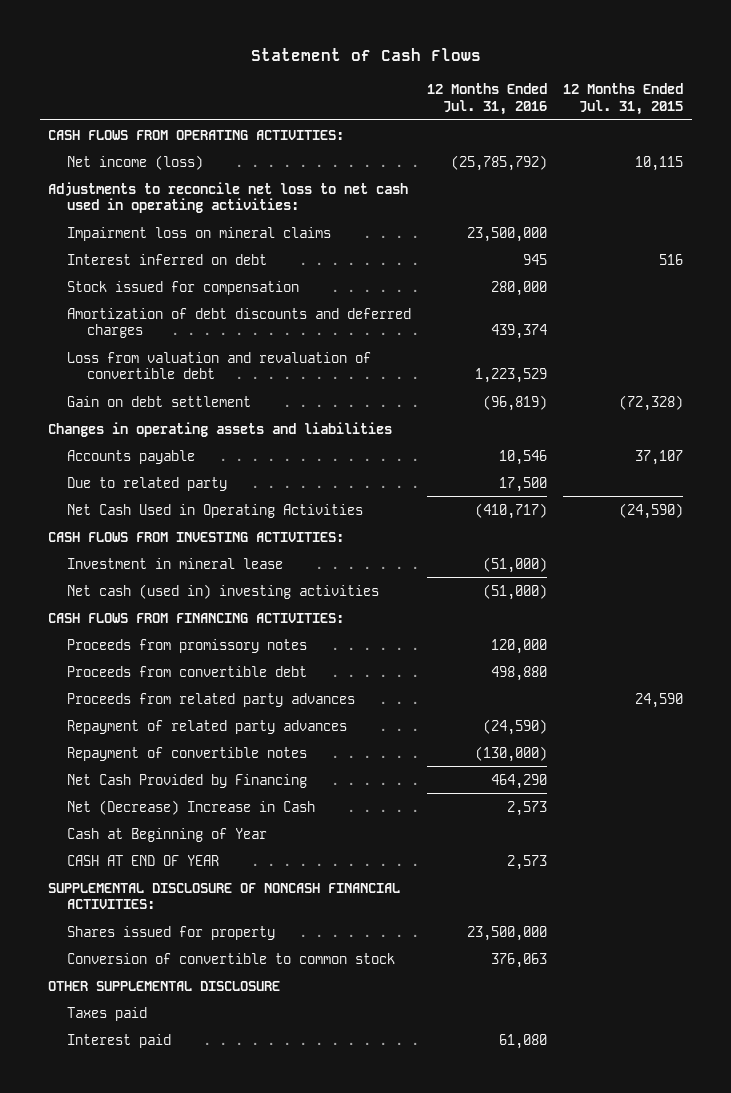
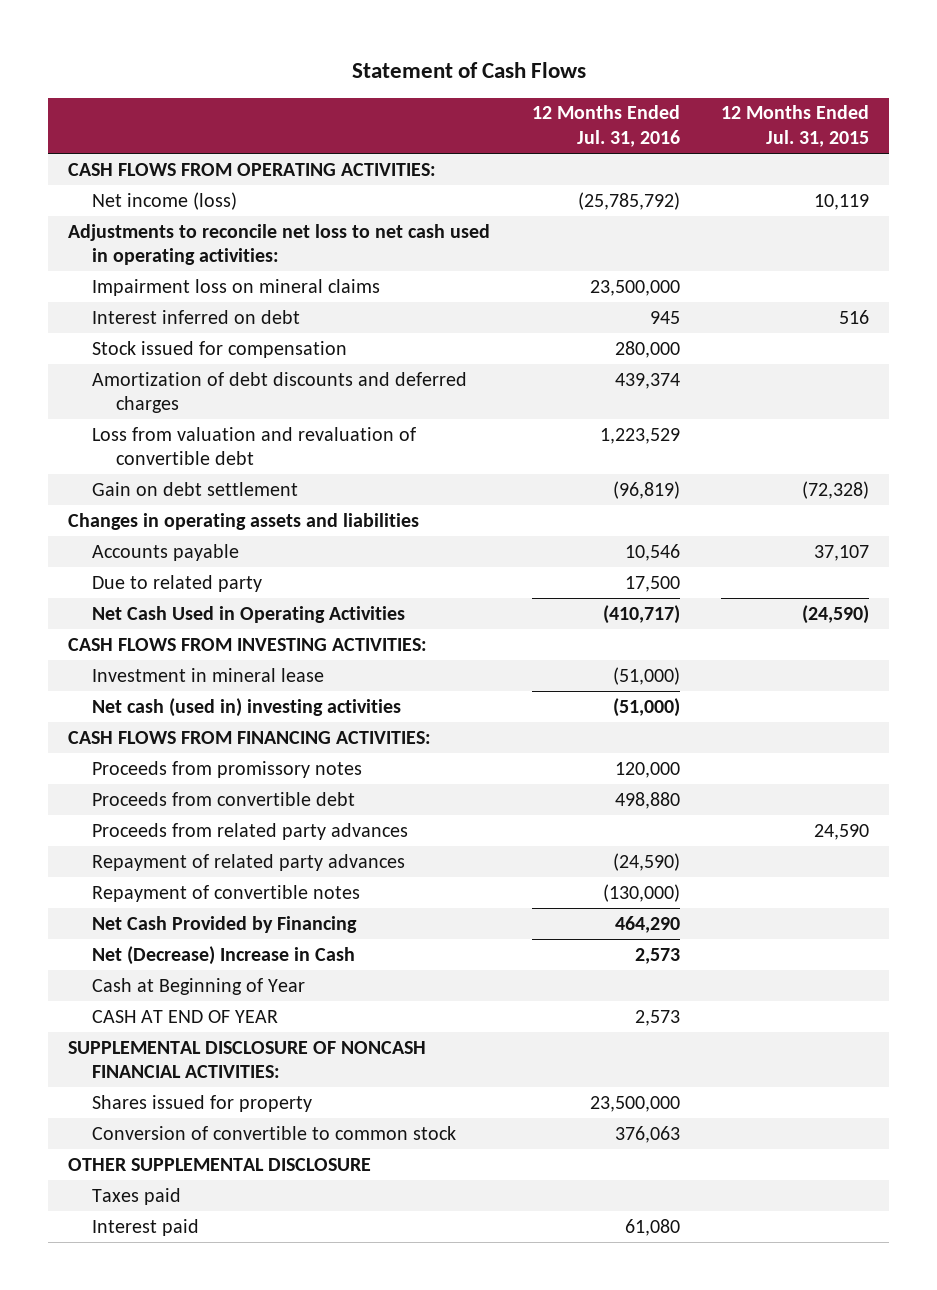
- Net income (loss) | (25,785,792) | 10,115
+ Net income (loss) | (25,785,792) | 10,119

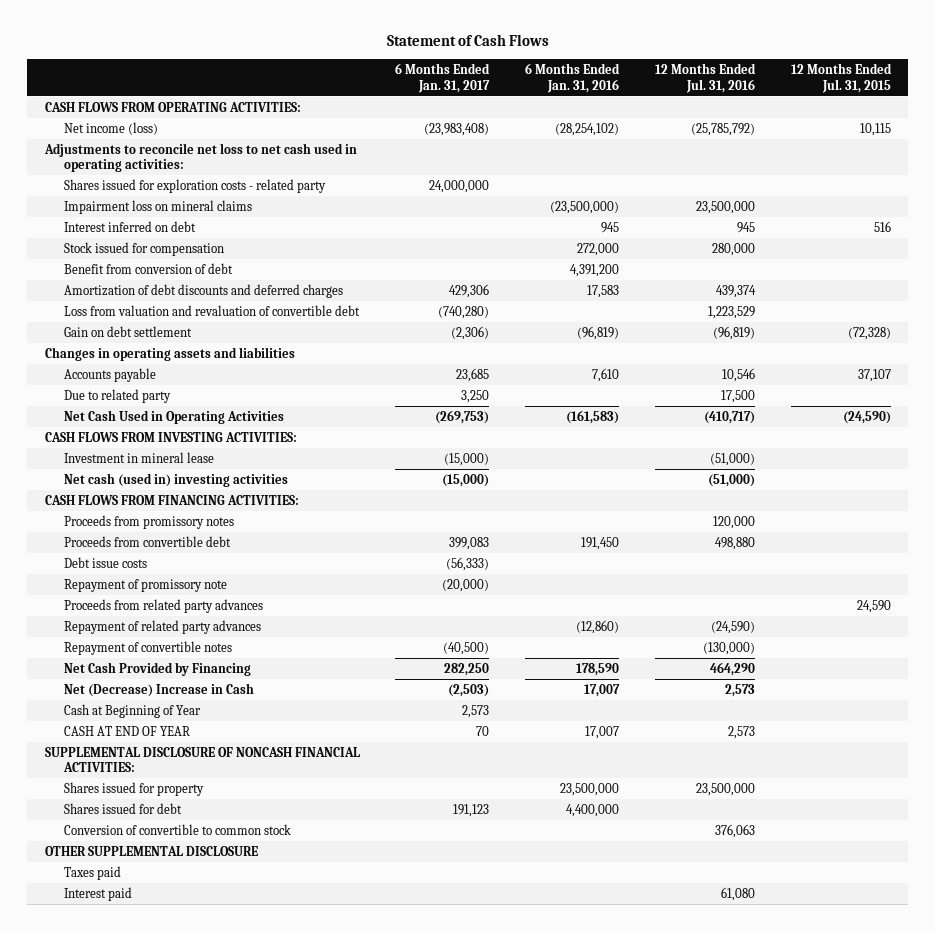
- | 12 Months Ended Jul. 31, 2016 | 12 Months Ended Jul. 31, 2015
+ | 6 Months Ended Jan. 31, 2017 | 6 Months Ended Jan. 31, 2016 | 12 Months Ended Jul. 31, 2016 | 12 Months Ended Jul. 31, 2015
- Net income (loss) | (25,785,792) | 10,119
+ Net income (loss) | (23,983,408) | (28,254,102) | (25,785,792) | 10,115
+ Shares issued for exploration costs - related party | 24,000,000 | | |
+ Benefit from conversion of debt | | 4,391,200 | |
+ Debt issue costs | (56,333) | | |
+ Repayment of promissory note | (20,000) | | |
+ Shares issued for debt | 191,123 | 4,400,000 | |

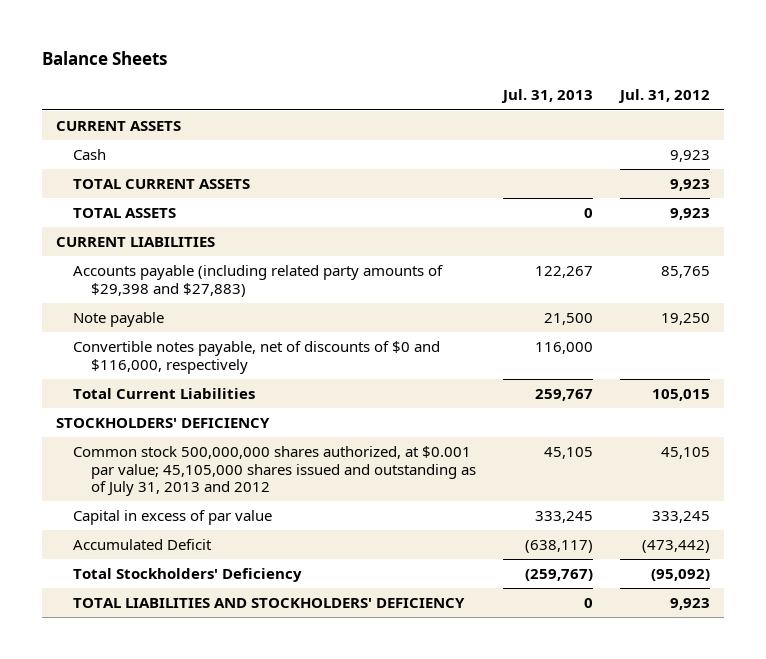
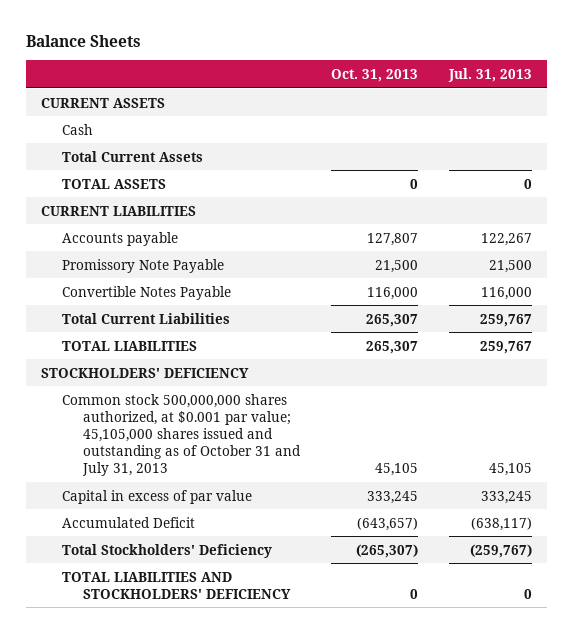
- | Jul. 31, 2013 | Jul. 31, 2012
+ | Oct. 31, 2013 | Jul. 31, 2013
- TOTAL CURRENT ASSETS | | 9,923
+ Total Current Assets
- Accounts payable (including related party amounts of $29,398 and $27,883) | 122,267 | 85,765
- Note payable | 21,500 | 19,250
- Convertible notes payable, net of discounts of $0 and $116,000, respectively | 116,000 |
+ Accounts payable | 127,807 | 122,267
+ Promissory Note Payable | 21,500 | 21,500
+ Convertible Notes Payable | 116,000 | 116,000
+ TOTAL LIABILITIES | 265,307 | 259,767
- Common stock 500,000,000 shares authorized, at $0.001 par value; 45,105,000 shares issued and outstanding as of July 31, 2013 and 2012 | 45,105 | 45,105
+ Common stock 500,000,000 shares authorized, at $0.001 par value; 45,105,000 shares issued and outstanding as of October 31 and July 31, 2013 | 45,105 | 45,105

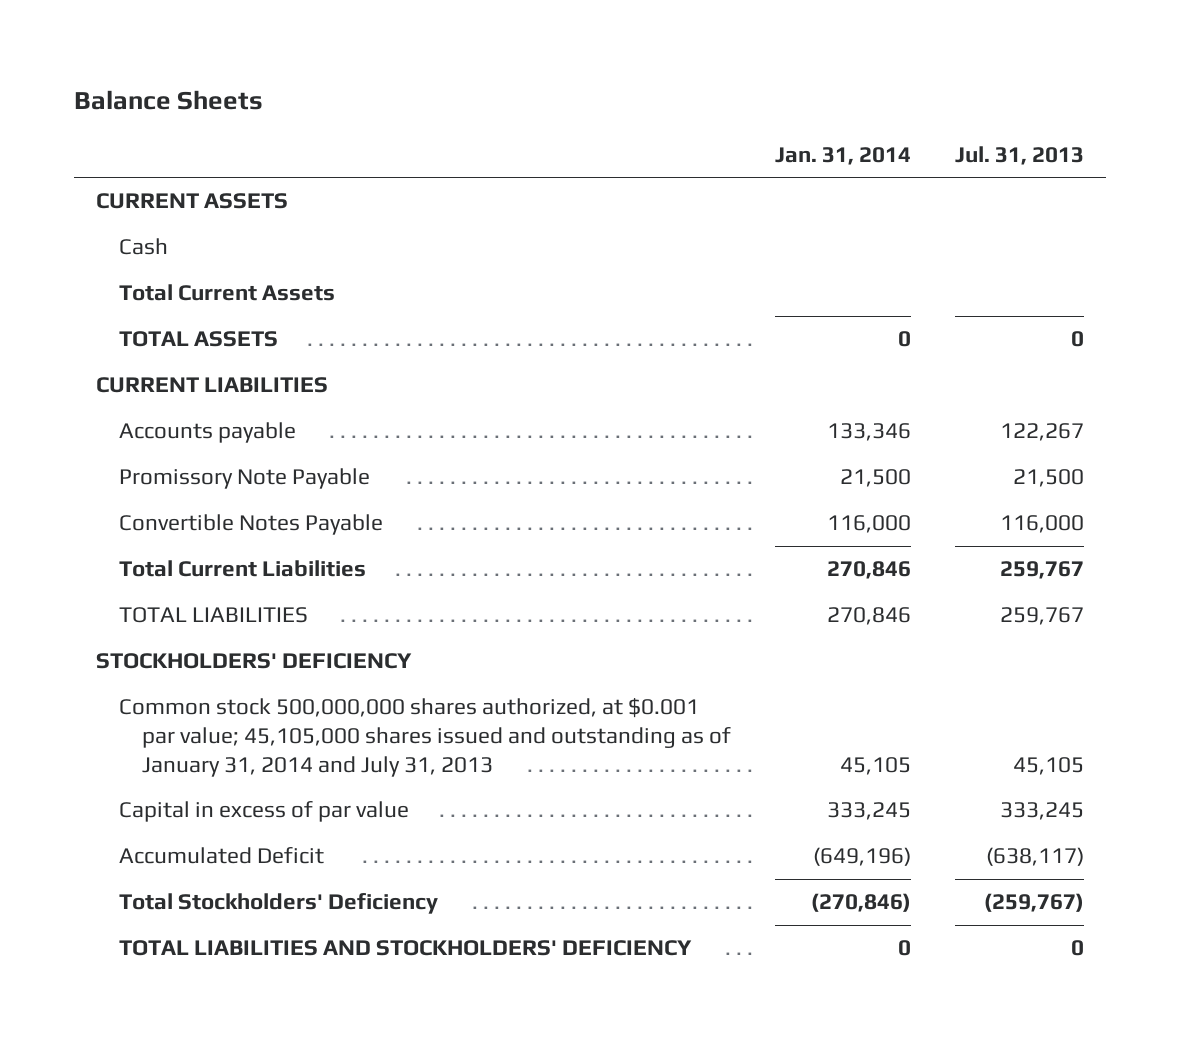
- | Oct. 31, 2013 | Jul. 31, 2013
+ | Jan. 31, 2014 | Jul. 31, 2013
- Common stock 500,000,000 shares authorized, at $0.001 par value; 45,105,000 shares issued and outstanding as of October 31 and July 31, 2013 | 45,105 | 45,105
+ Common stock 500,000,000 shares authorized, at $0.001 par value; 45,105,000 shares issued and outstanding as of January 31, 2014 and July 31, 2013 | 45,105 | 45,105

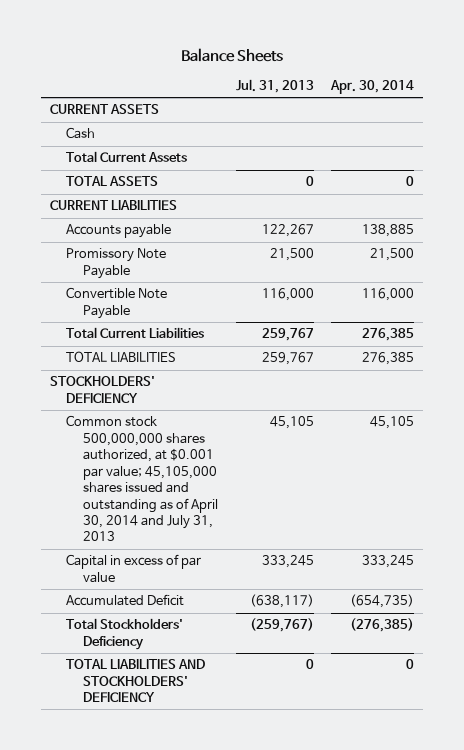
- | Jan. 31, 2014 | Jul. 31, 2013
+ | Jul. 31, 2013 | Apr. 30, 2014
- Convertible Notes Payable | 116,000 | 116,000
+ Convertible Note Payable | 116,000 | 116,000
- Common stock 500,000,000 shares authorized, at $0.001 par value; 45,105,000 shares issued and outstanding as of January 31, 2014 and July 31, 2013 | 45,105 | 45,105
+ Common stock 500,000,000 shares authorized, at $0.001 par value; 45,105,000 shares issued and outstanding as of April 30, 2014 and July 31, 2013 | 45,105 | 45,105

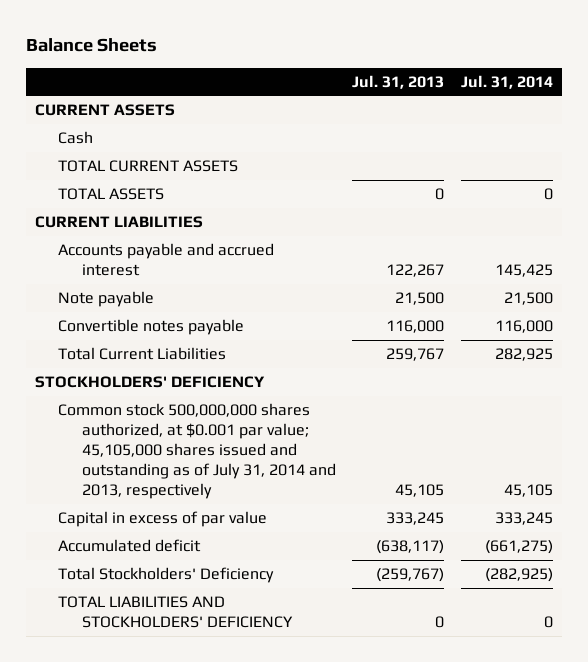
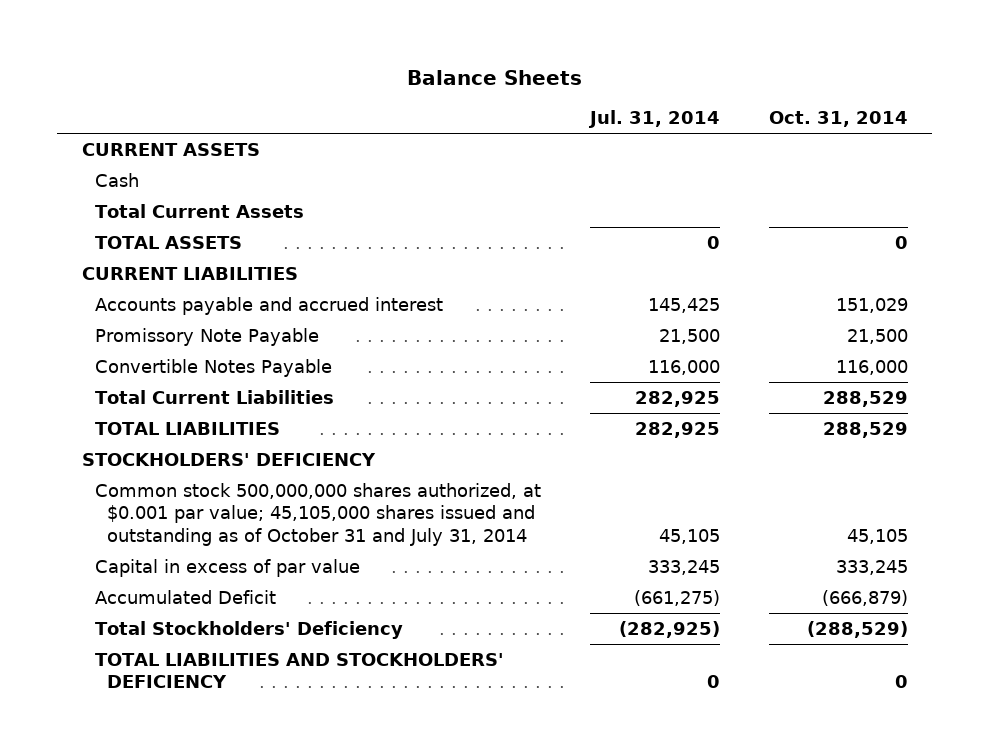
- | Jul. 31, 2013 | Jul. 31, 2014
+ | Jul. 31, 2014 | Oct. 31, 2014
- TOTAL CURRENT ASSETS
+ Total Current Assets
- Note payable | 21,500 | 21,500
- Convertible notes payable | 116,000 | 116,000
+ Promissory Note Payable | 21,500 | 21,500
+ Convertible Notes Payable | 116,000 | 116,000
+ TOTAL LIABILITIES | 282,925 | 288,529
- Common stock 500,000,000 shares authorized, at $0.001 par value; 45,105,000 shares issued and outstanding as of July 31, 2014 and 2013, respectively | 45,105 | 45,105
+ Common stock 500,000,000 shares authorized, at $0.001 par value; 45,105,000 shares issued and outstanding as of October 31 and July 31, 2014 | 45,105 | 45,105
- Accumulated deficit | (638,117) | (661,275)
+ Accumulated Deficit | (661,275) | (666,879)

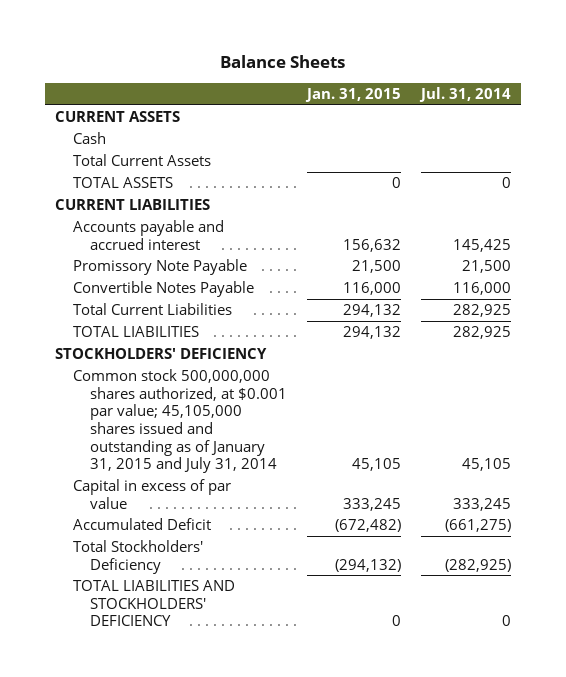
- | Jul. 31, 2014 | Oct. 31, 2014
+ | Jan. 31, 2015 | Jul. 31, 2014
- Common stock 500,000,000 shares authorized, at $0.001 par value; 45,105,000 shares issued and outstanding as of October 31 and July 31, 2014 | 45,105 | 45,105
+ Common stock 500,000,000 shares authorized, at $0.001 par value; 45,105,000 shares issued and outstanding as of January 31, 2015 and July 31, 2014 | 45,105 | 45,105

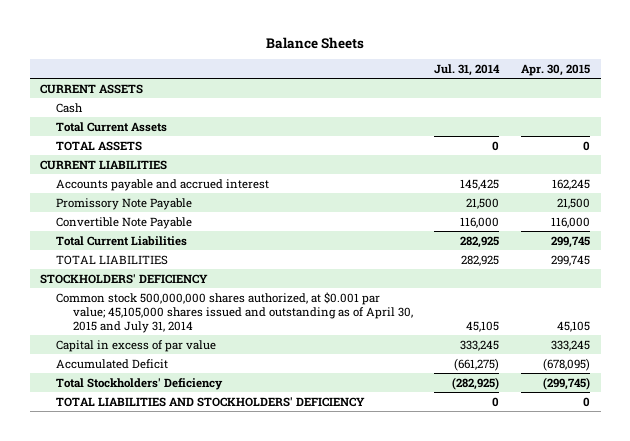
- | Jan. 31, 2015 | Jul. 31, 2014
+ | Jul. 31, 2014 | Apr. 30, 2015
- Convertible Notes Payable | 116,000 | 116,000
+ Convertible Note Payable | 116,000 | 116,000
- Common stock 500,000,000 shares authorized, at $0.001 par value; 45,105,000 shares issued and outstanding as of January 31, 2015 and July 31, 2014 | 45,105 | 45,105
+ Common stock 500,000,000 shares authorized, at $0.001 par value; 45,105,000 shares issued and outstanding as of April 30, 2015 and July 31, 2014 | 45,105 | 45,105

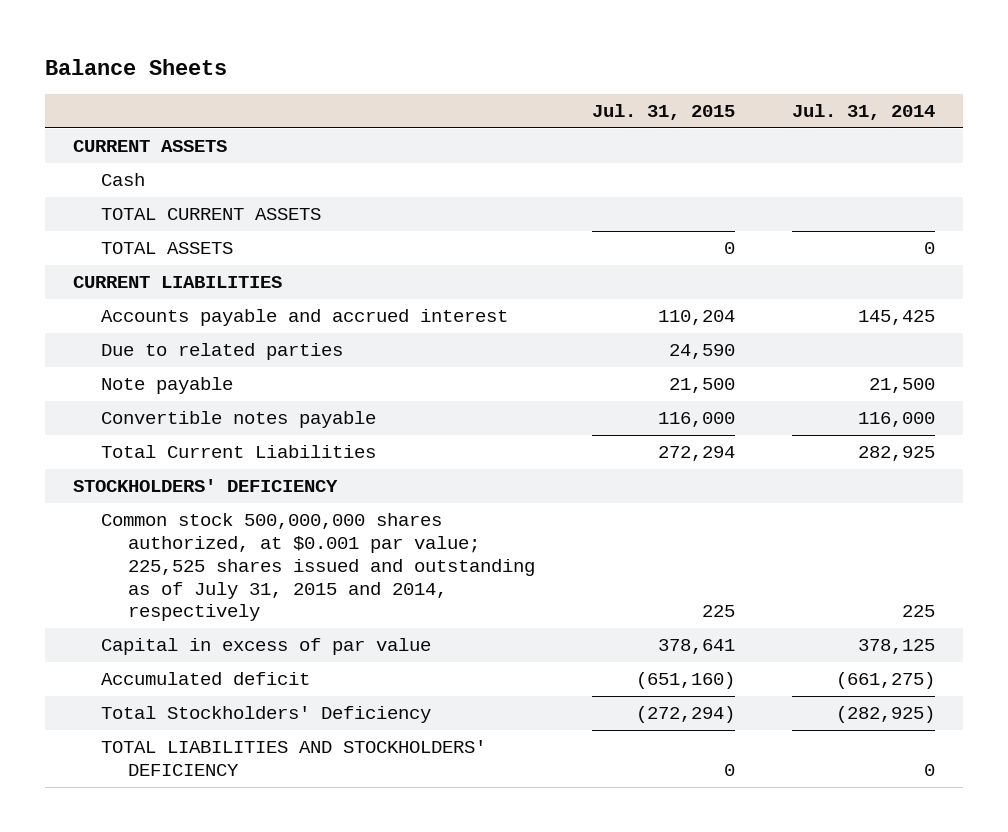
- | Jul. 31, 2014 | Apr. 30, 2015
+ | Jul. 31, 2015 | Jul. 31, 2014
- Total Current Assets
+ TOTAL CURRENT ASSETS
- Promissory Note Payable | 21,500 | 21,500
- Convertible Note Payable | 116,000 | 116,000
+ Due to related parties | 24,590 |
+ Note payable | 21,500 | 21,500
+ Convertible notes payable | 116,000 | 116,000
- TOTAL LIABILITIES | 282,925 | 299,745
- Common stock 500,000,000 shares authorized, at $0.001 par value; 45,105,000 shares issued and outstanding as of April 30, 2015 and July 31, 2014 | 45,105 | 45,105
- Capital in excess of par value | 333,245 | 333,245
- Accumulated Deficit | (661,275) | (678,095)
+ Common stock 500,000,000 shares authorized, at $0.001 par value; 225,525 shares issued and outstanding as of July 31, 2015 and 2014, respectively | 225 | 225
+ Capital in excess of par value | 378,641 | 378,125
+ Accumulated deficit | (651,160) | (661,275)

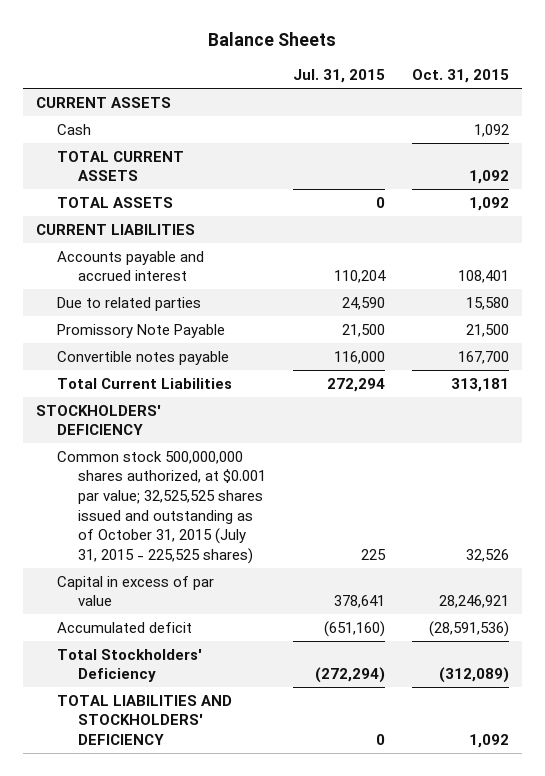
- | Jul. 31, 2015 | Jul. 31, 2014
+ | Jul. 31, 2015 | Oct. 31, 2015
- Note payable | 21,500 | 21,500
+ Promissory Note Payable | 21,500 | 21,500
- Common stock 500,000,000 shares authorized, at $0.001 par value; 225,525 shares issued and outstanding as of July 31, 2015 and 2014, respectively | 225 | 225
+ Common stock 500,000,000 shares authorized, at $0.001 par value; 32,525,525 shares issued and outstanding as of October 31, 2015 (July 31, 2015 - 225,525 shares) | 225 | 32,526

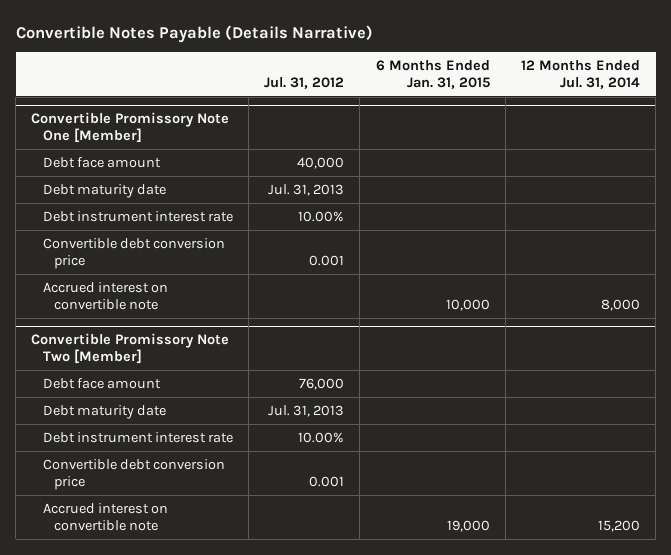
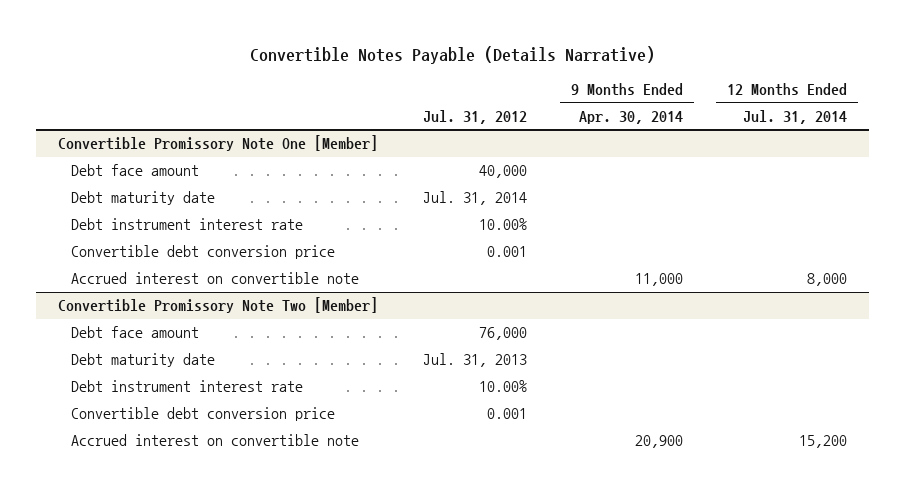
- | Jul. 31, 2012 | 6 Months Ended Jan. 31, 2015 | 12 Months Ended Jul. 31, 2014
+ | Jul. 31, 2012 | 9 Months Ended Apr. 30, 2014 | 12 Months Ended Jul. 31, 2014
@ Convertible Promissory Note One [Member]
- Debt maturity date | Jul. 31, 2013 | |
+ Debt maturity date | Jul. 31, 2014 | |

